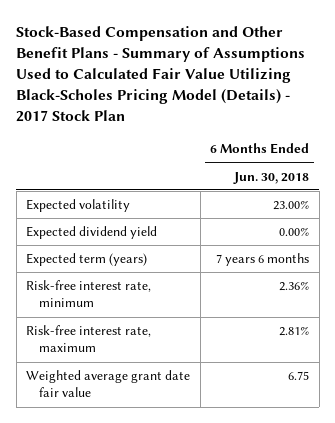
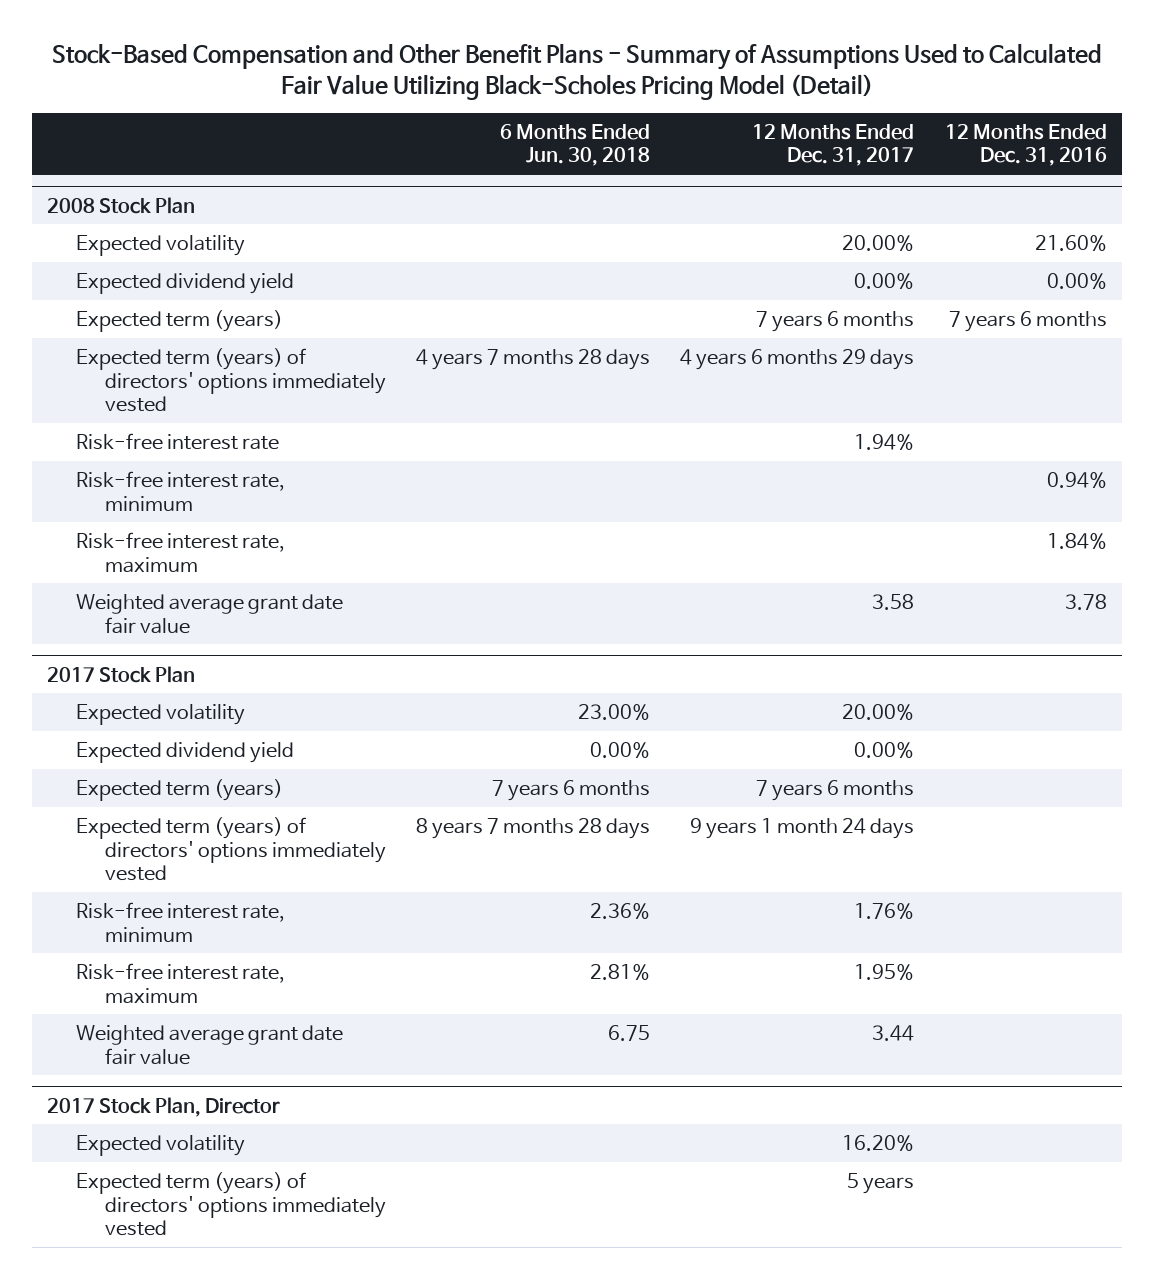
- Stock-Based Compensation and Other Benefit Plans - Summary of Assumptions Used to Calculated Fair Value Utilizing Black-Scholes Pricing Model (Details) - 2017 Stock Plan
+ Stock-Based Compensation and Other Benefit Plans - Summary of Assumptions Used to Calculated Fair Value Utilizing Black-Scholes Pricing Model (Detail)
- | 6 Months Ended Jun. 30, 2018
+ | 6 Months Ended Jun. 30, 2018 | 12 Months Ended Dec. 31, 2017 | 12 Months Ended Dec. 31, 2016
+ 2008 Stock Plan
+ Expected volatility | | 20.00% | 21.60%
+ Expected dividend yield | | 0.00% | 0.00%
+ Expected term (years) | | 7 years 6 months | 7 years 6 months
+ Expected term (years) of directors' options immediately vested | 4 years 7 months 28 days | 4 years 6 months 29 days |
+ Risk-free interest rate | | 1.94% |
+ Risk-free interest rate, minimum | | | 0.94%
+ Risk-free interest rate, maximum | | | 1.84%
+ Weighted average grant date fair value | | 3.58 | 3.78
+ 2017 Stock Plan
+ Expected term (years) of directors' options immediately vested | 8 years 7 months 28 days | 9 years 1 month 24 days |
+ 2017 Stock Plan, Director
+ Expected volatility | | 16.20% |
+ Expected term (years) of directors' options immediately vested | | 5 years |

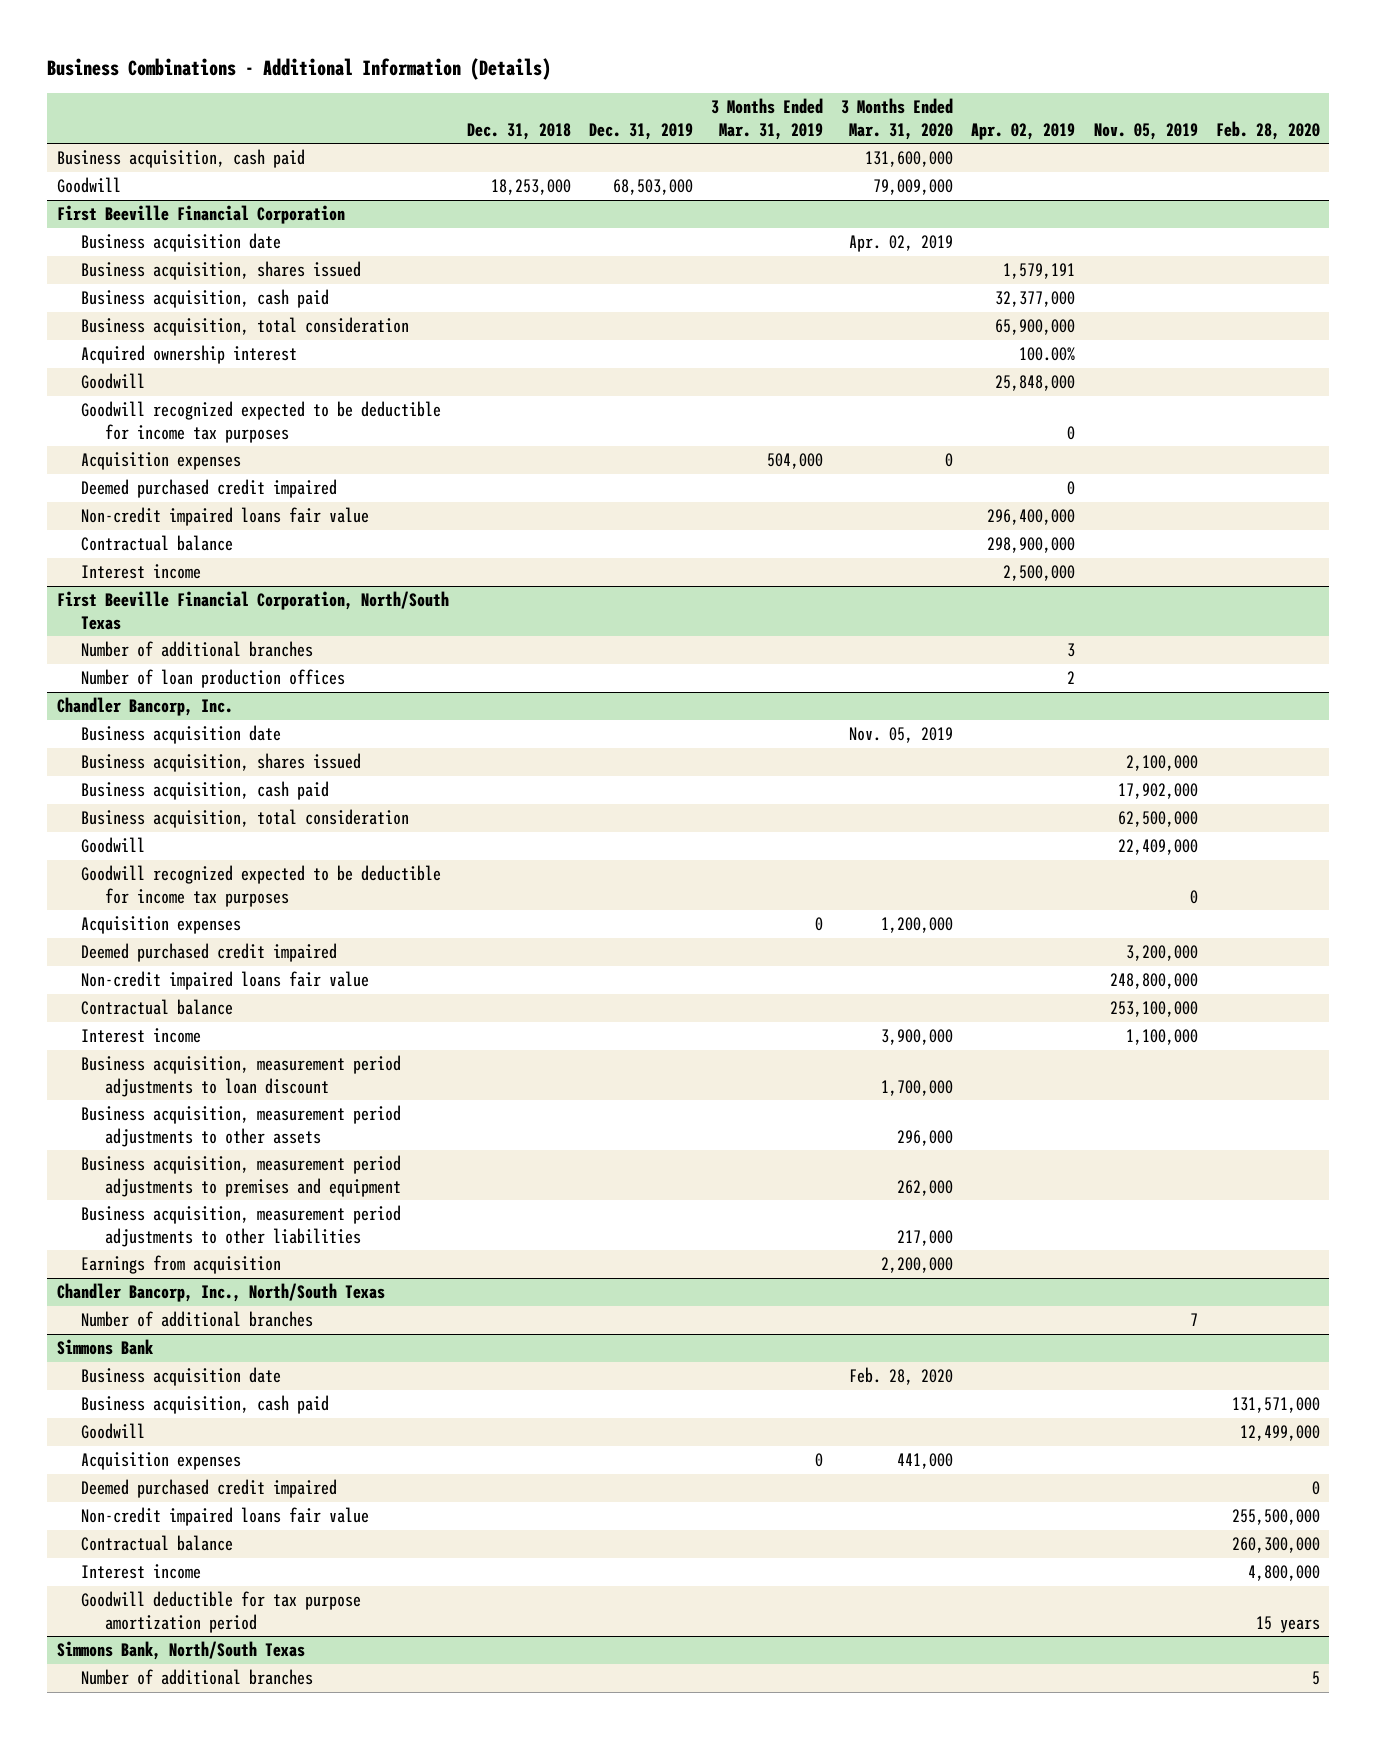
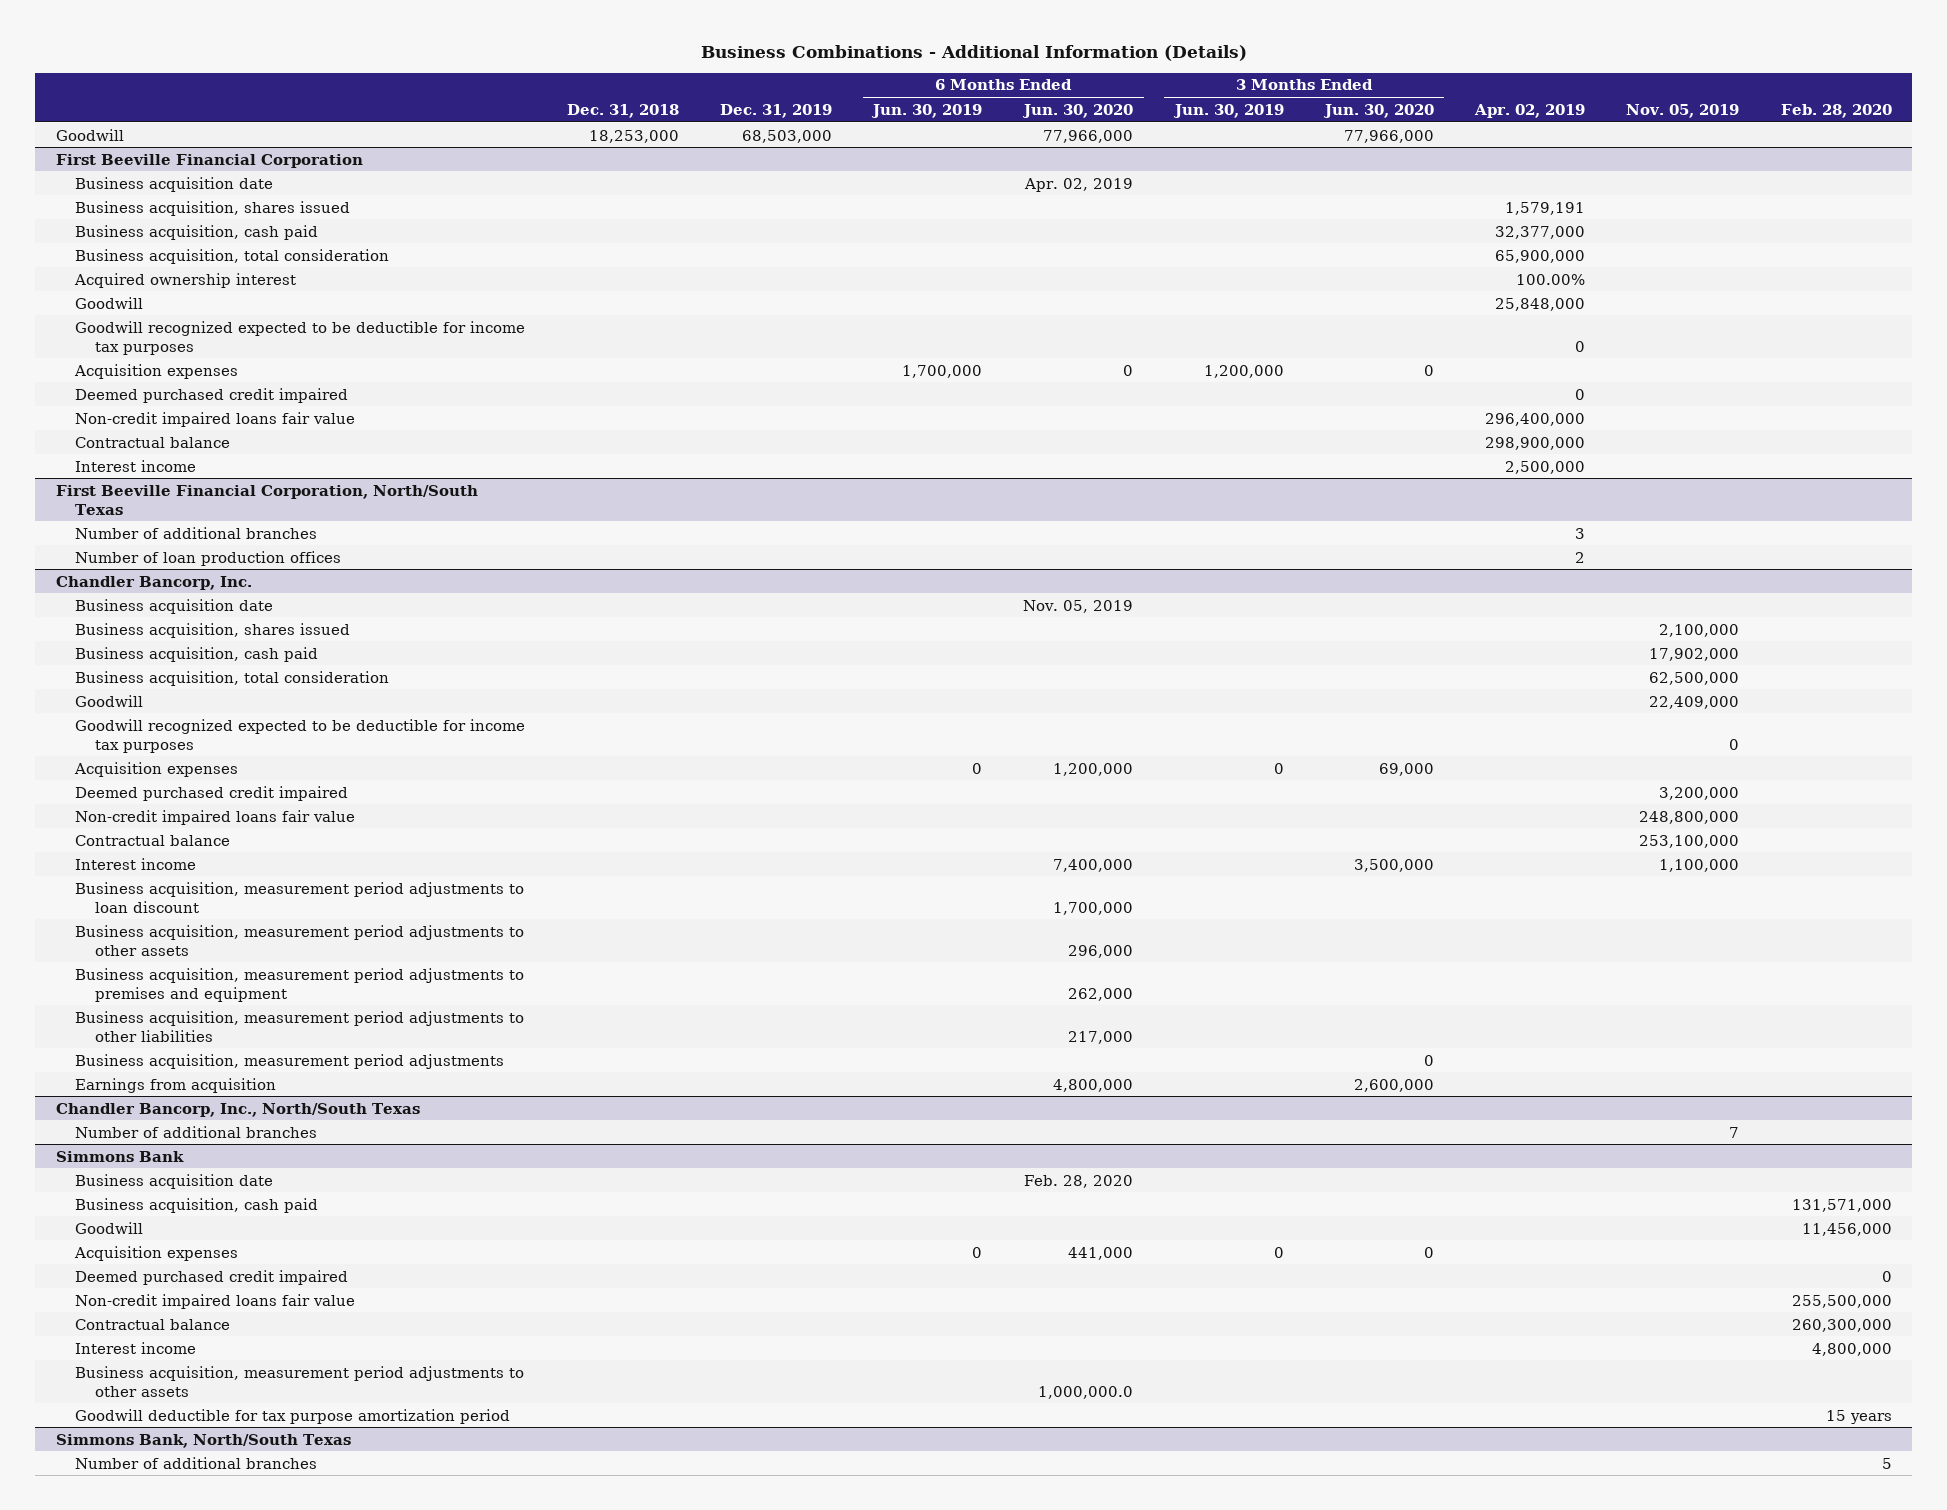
- | Dec. 31, 2018 | Dec. 31, 2019 | 3 Months Ended Mar. 31, 2019 | 3 Months Ended Mar. 31, 2020 | Apr. 02, 2019 | Nov. 05, 2019 | Feb. 28, 2020
+ | Dec. 31, 2018 | Dec. 31, 2019 | 6 Months Ended Jun. 30, 2019 | 6 Months Ended Jun. 30, 2020 | 3 Months Ended Jun. 30, 2019 | 3 Months Ended Jun. 30, 2020 | Apr. 02, 2019 | Nov. 05, 2019 | Feb. 28, 2020
- Business acquisition, cash paid | | | | 131,600,000 | | |
@ Chandler Bancorp, Inc.
+ Business acquisition, measurement period adjustments | | | | | | 0 | | |
@ Simmons Bank
- Goodwill | | | | | | | 12,499,000
+ Goodwill | | | | | | | | | 11,456,000
+ Business acquisition, measurement period adjustments to other assets | | | | 1,000,000.0 | | | | |

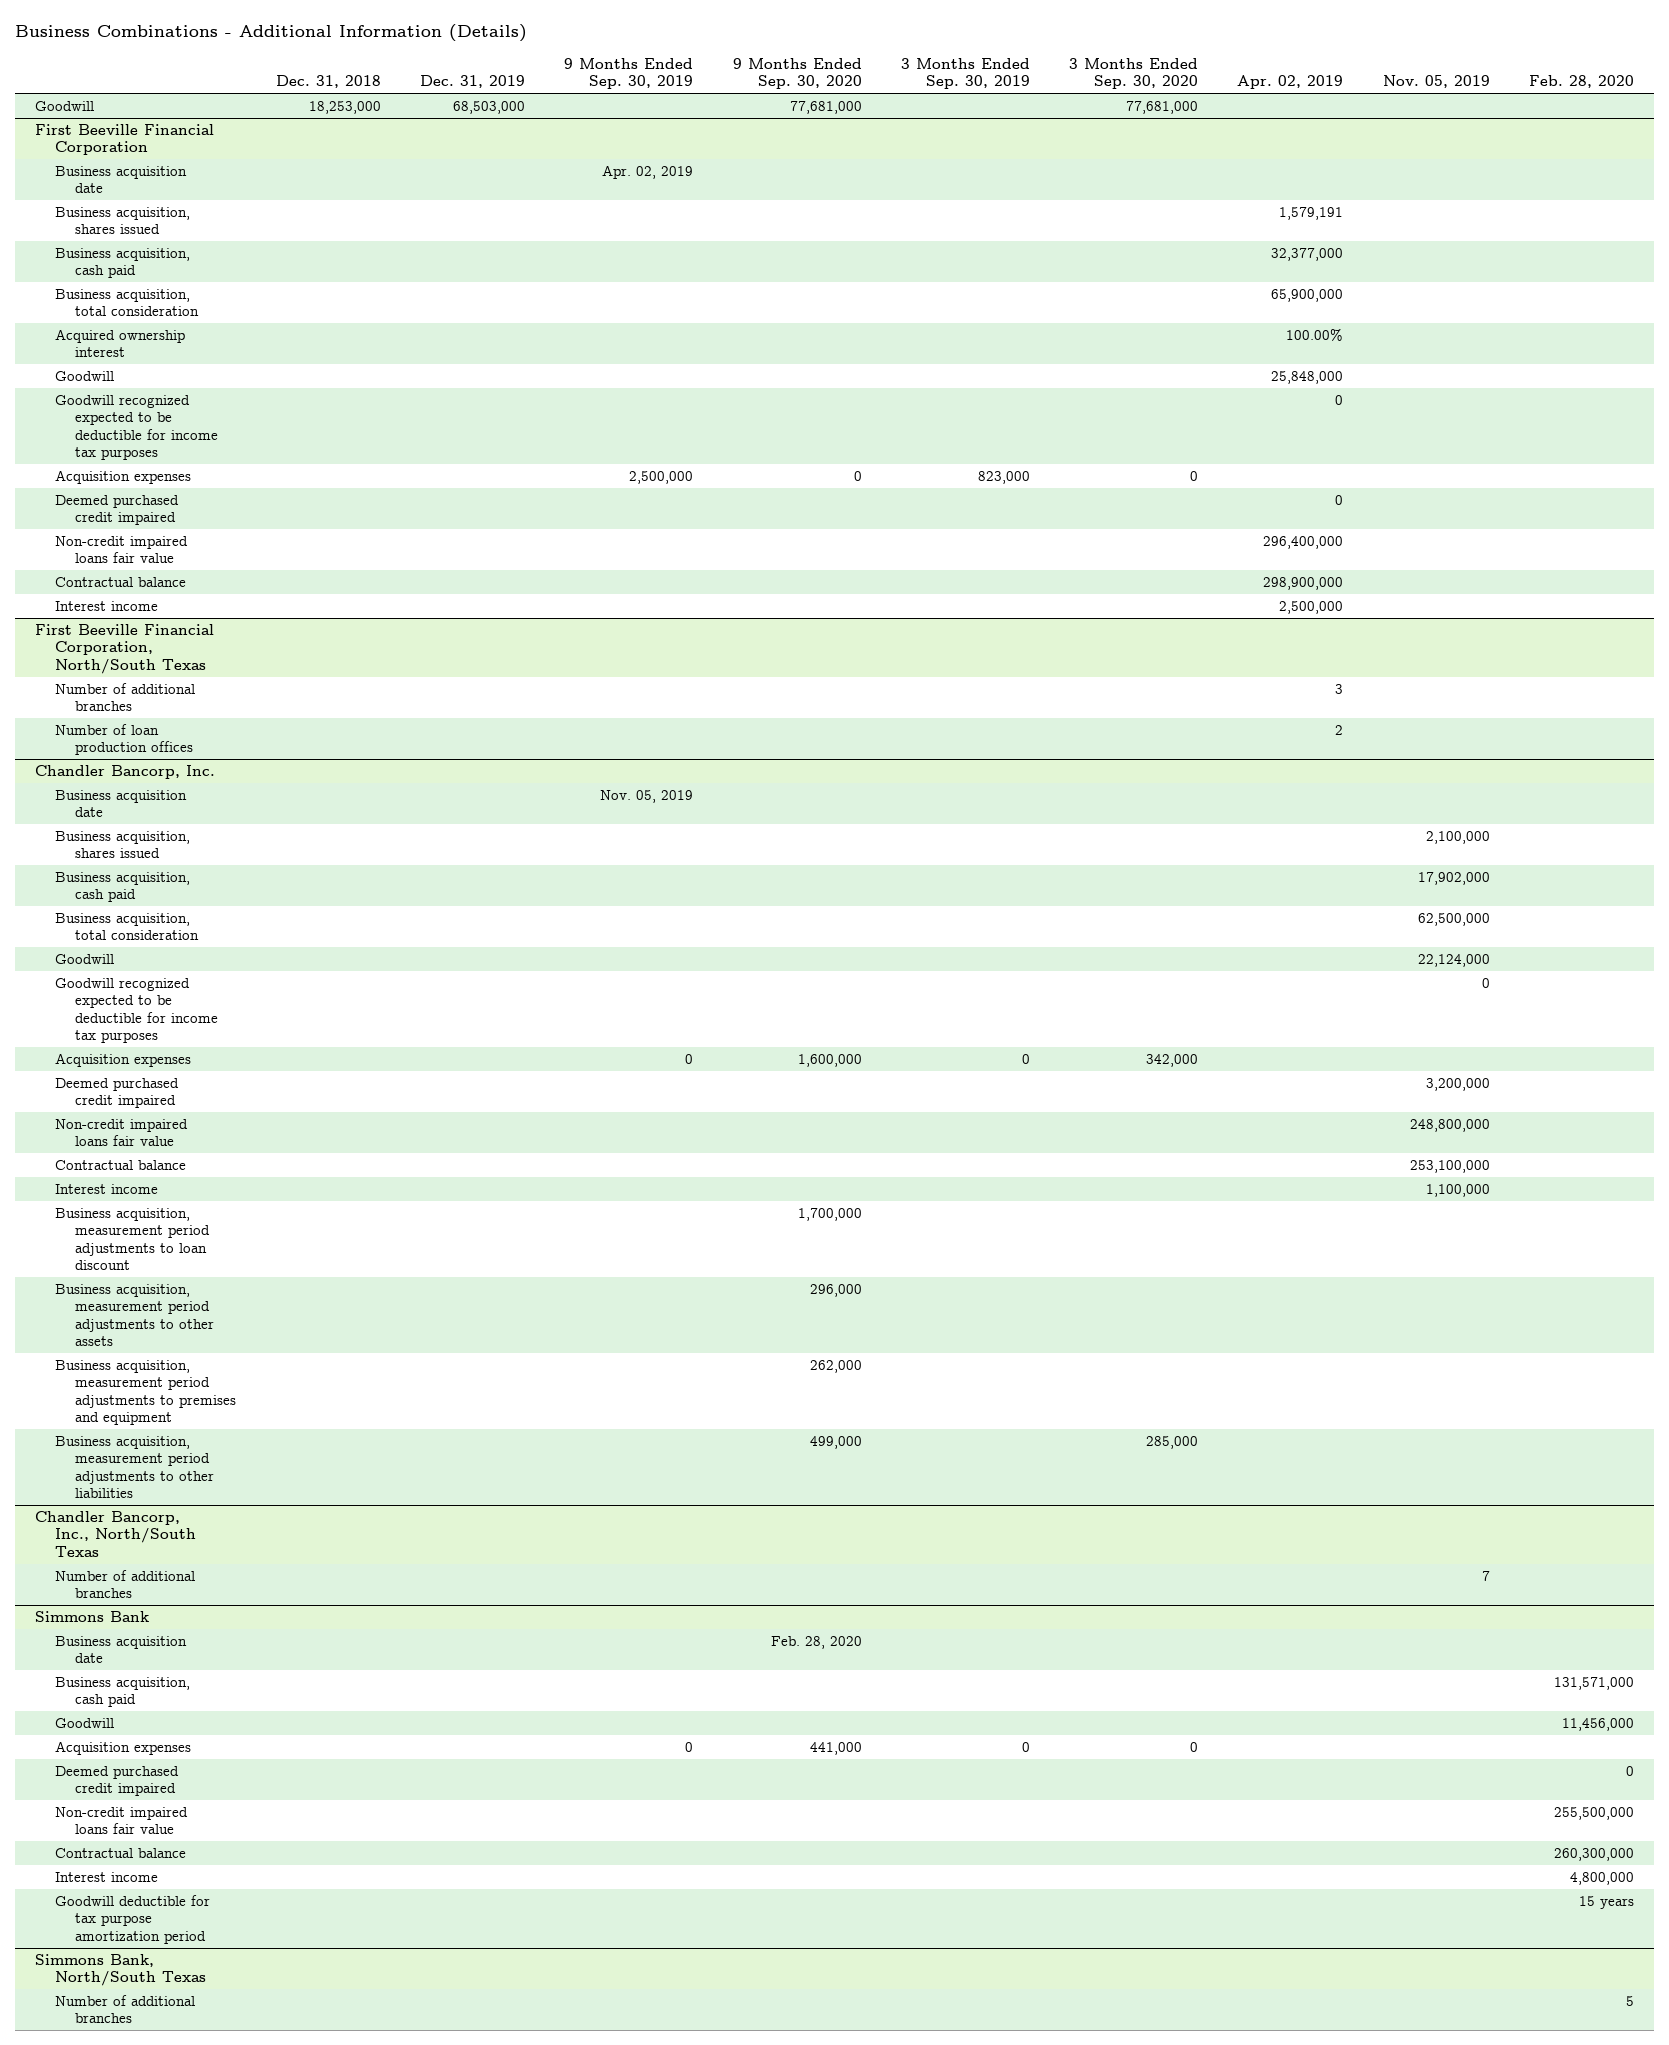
- | Dec. 31, 2018 | Dec. 31, 2019 | 6 Months Ended Jun. 30, 2019 | 6 Months Ended Jun. 30, 2020 | 3 Months Ended Jun. 30, 2019 | 3 Months Ended Jun. 30, 2020 | Apr. 02, 2019 | Nov. 05, 2019 | Feb. 28, 2020
+ | Dec. 31, 2018 | Dec. 31, 2019 | 9 Months Ended Sep. 30, 2019 | 9 Months Ended Sep. 30, 2020 | 3 Months Ended Sep. 30, 2019 | 3 Months Ended Sep. 30, 2020 | Apr. 02, 2019 | Nov. 05, 2019 | Feb. 28, 2020
@ Chandler Bancorp, Inc.
- Goodwill | | | | | | | | 22,409,000 |
+ Goodwill | | | | | | | | 22,124,000 |
- Business acquisition, measurement period adjustments | | | | | | 0 | | |
- Earnings from acquisition | | | | 4,800,000 | | 2,600,000 | | |
@ Simmons Bank
- Business acquisition, measurement period adjustments to other assets | | | | 1,000,000.0 | | | | |

